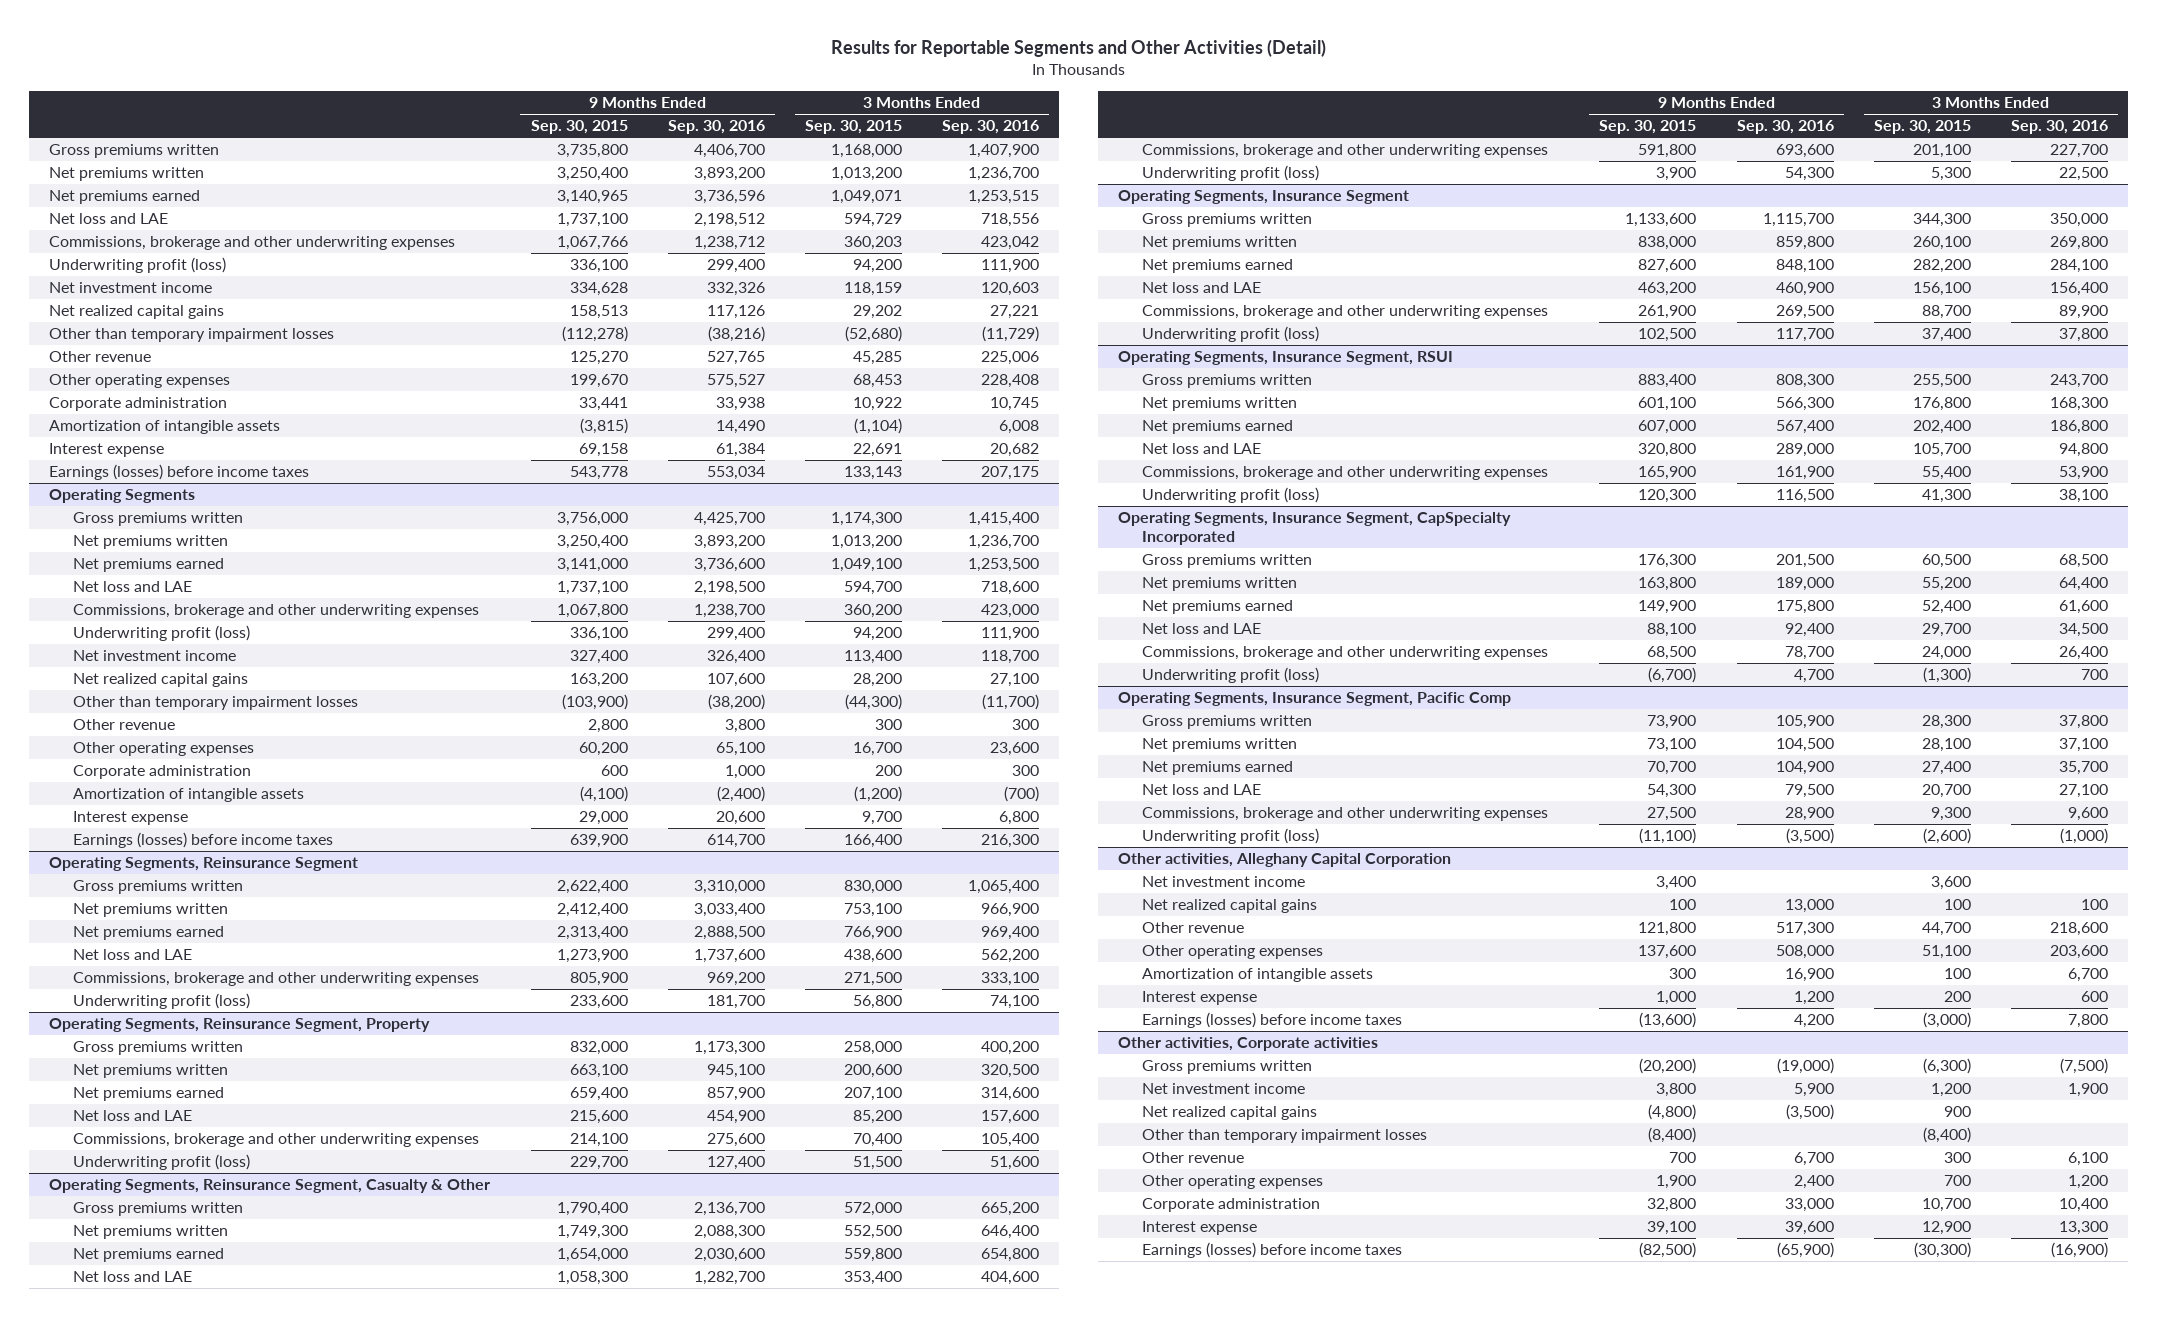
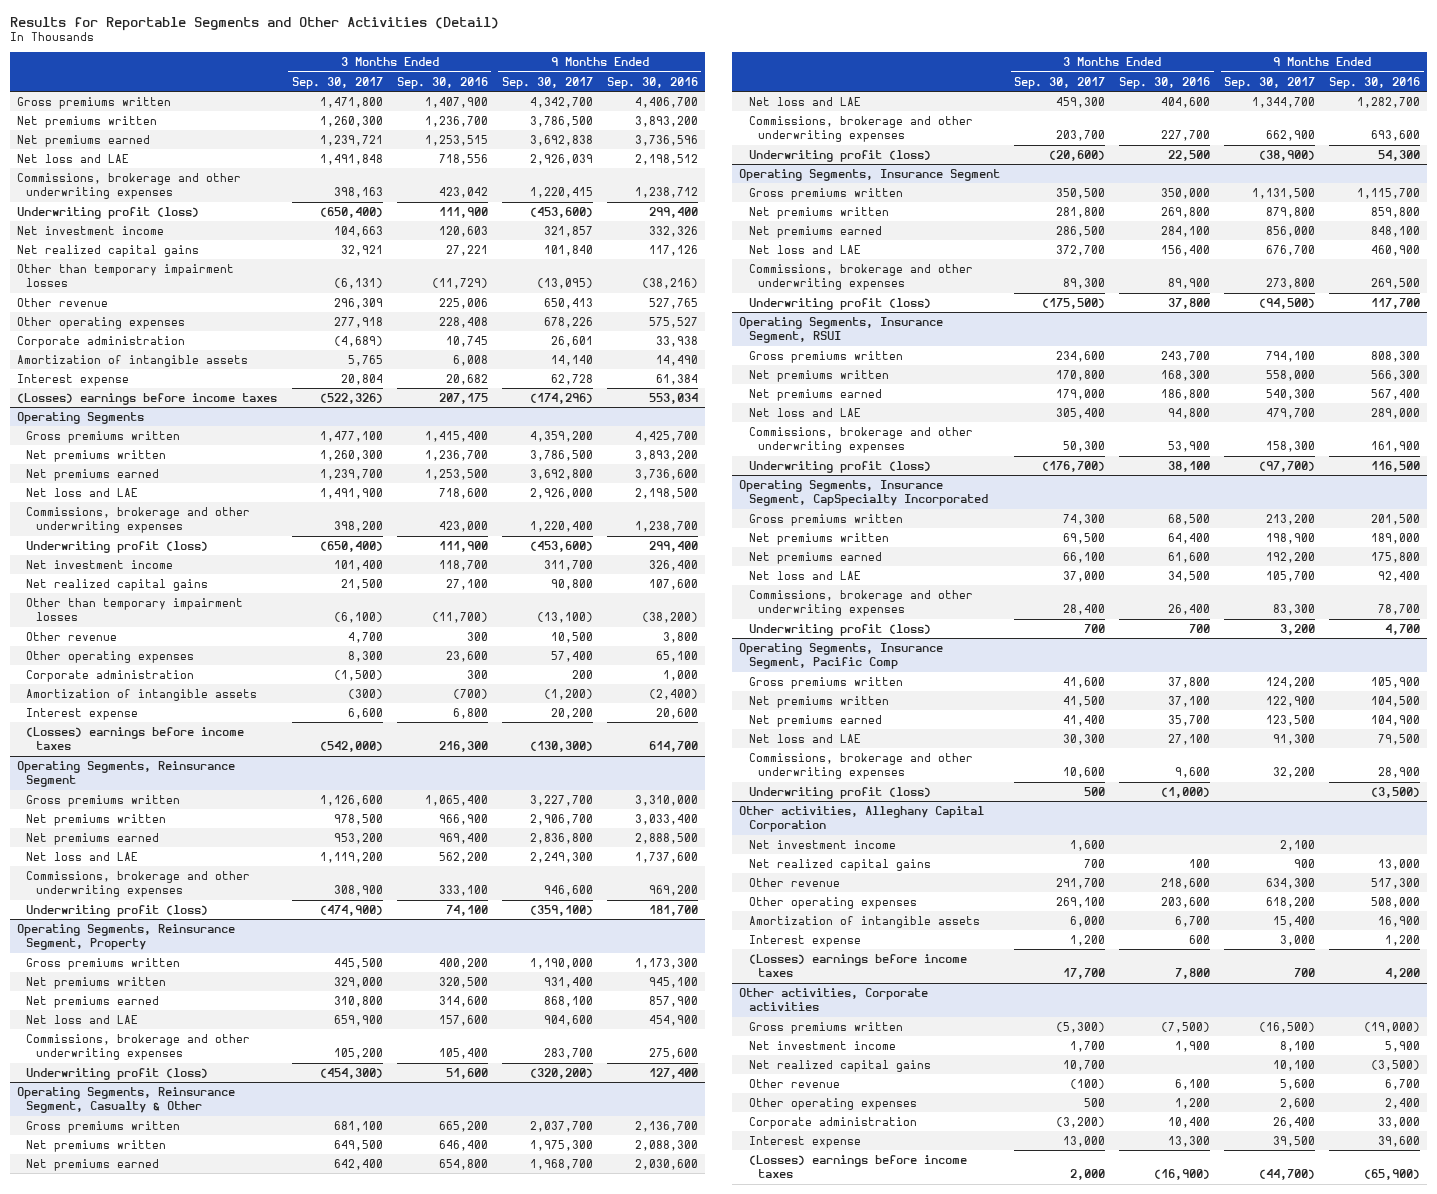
- | 9 Months Ended Sep. 30, 2015 | 9 Months Ended Sep. 30, 2016 | 3 Months Ended Sep. 30, 2015 | 3 Months Ended Sep. 30, 2016
+ | 3 Months Ended Sep. 30, 2017 | 3 Months Ended Sep. 30, 2016 | 9 Months Ended Sep. 30, 2017 | 9 Months Ended Sep. 30, 2016
- Earnings (losses) before income taxes | 543,778 | 553,034 | 133,143 | 207,175
+ (Losses) earnings before income taxes | (522,326) | 207,175 | (174,296) | 553,034
@ Operating Segments
- Earnings (losses) before income taxes | 639,900 | 614,700 | 166,400 | 216,300
+ (Losses) earnings before income taxes | (542,000) | 216,300 | (130,300) | 614,700
@ Other activities, Alleghany Capital Corporation
- Earnings (losses) before income taxes | (13,600) | 4,200 | (3,000) | 7,800
+ (Losses) earnings before income taxes | 17,700 | 7,800 | 700 | 4,200
@ Other activities, Corporate activities
- Other than temporary impairment losses | (8,400) | | (8,400) |
- Earnings (losses) before income taxes | (82,500) | (65,900) | (30,300) | (16,900)
+ (Losses) earnings before income taxes | 2,000 | (16,900) | (44,700) | (65,900)

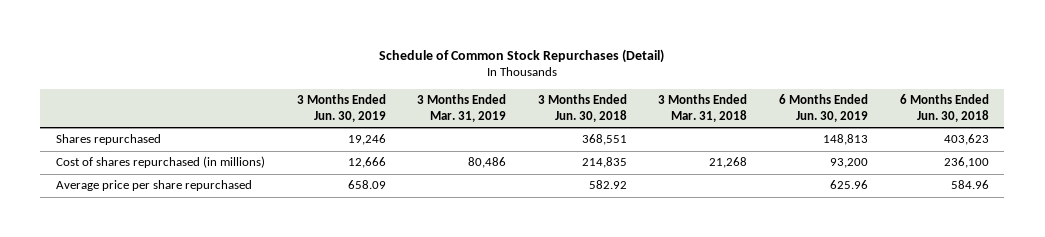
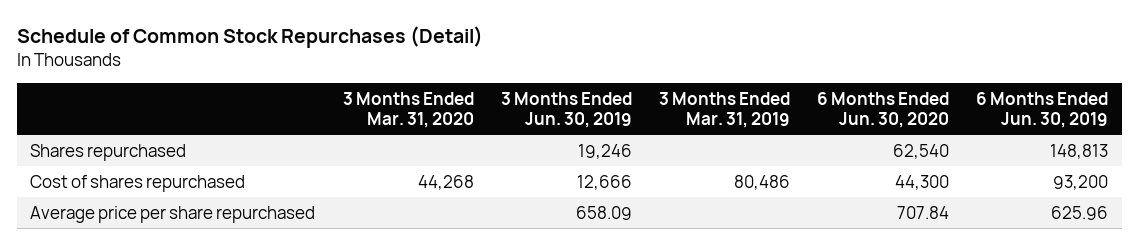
- | 3 Months Ended Jun. 30, 2019 | 3 Months Ended Mar. 31, 2019 | 3 Months Ended Jun. 30, 2018 | 3 Months Ended Mar. 31, 2018 | 6 Months Ended Jun. 30, 2019 | 6 Months Ended Jun. 30, 2018
+ | 3 Months Ended Mar. 31, 2020 | 3 Months Ended Jun. 30, 2019 | 3 Months Ended Mar. 31, 2019 | 6 Months Ended Jun. 30, 2020 | 6 Months Ended Jun. 30, 2019
- Cost of shares repurchased (in millions) | 12,666 | 80,486 | 214,835 | 21,268 | 93,200 | 236,100
+ Cost of shares repurchased | 44,268 | 12,666 | 80,486 | 44,300 | 93,200

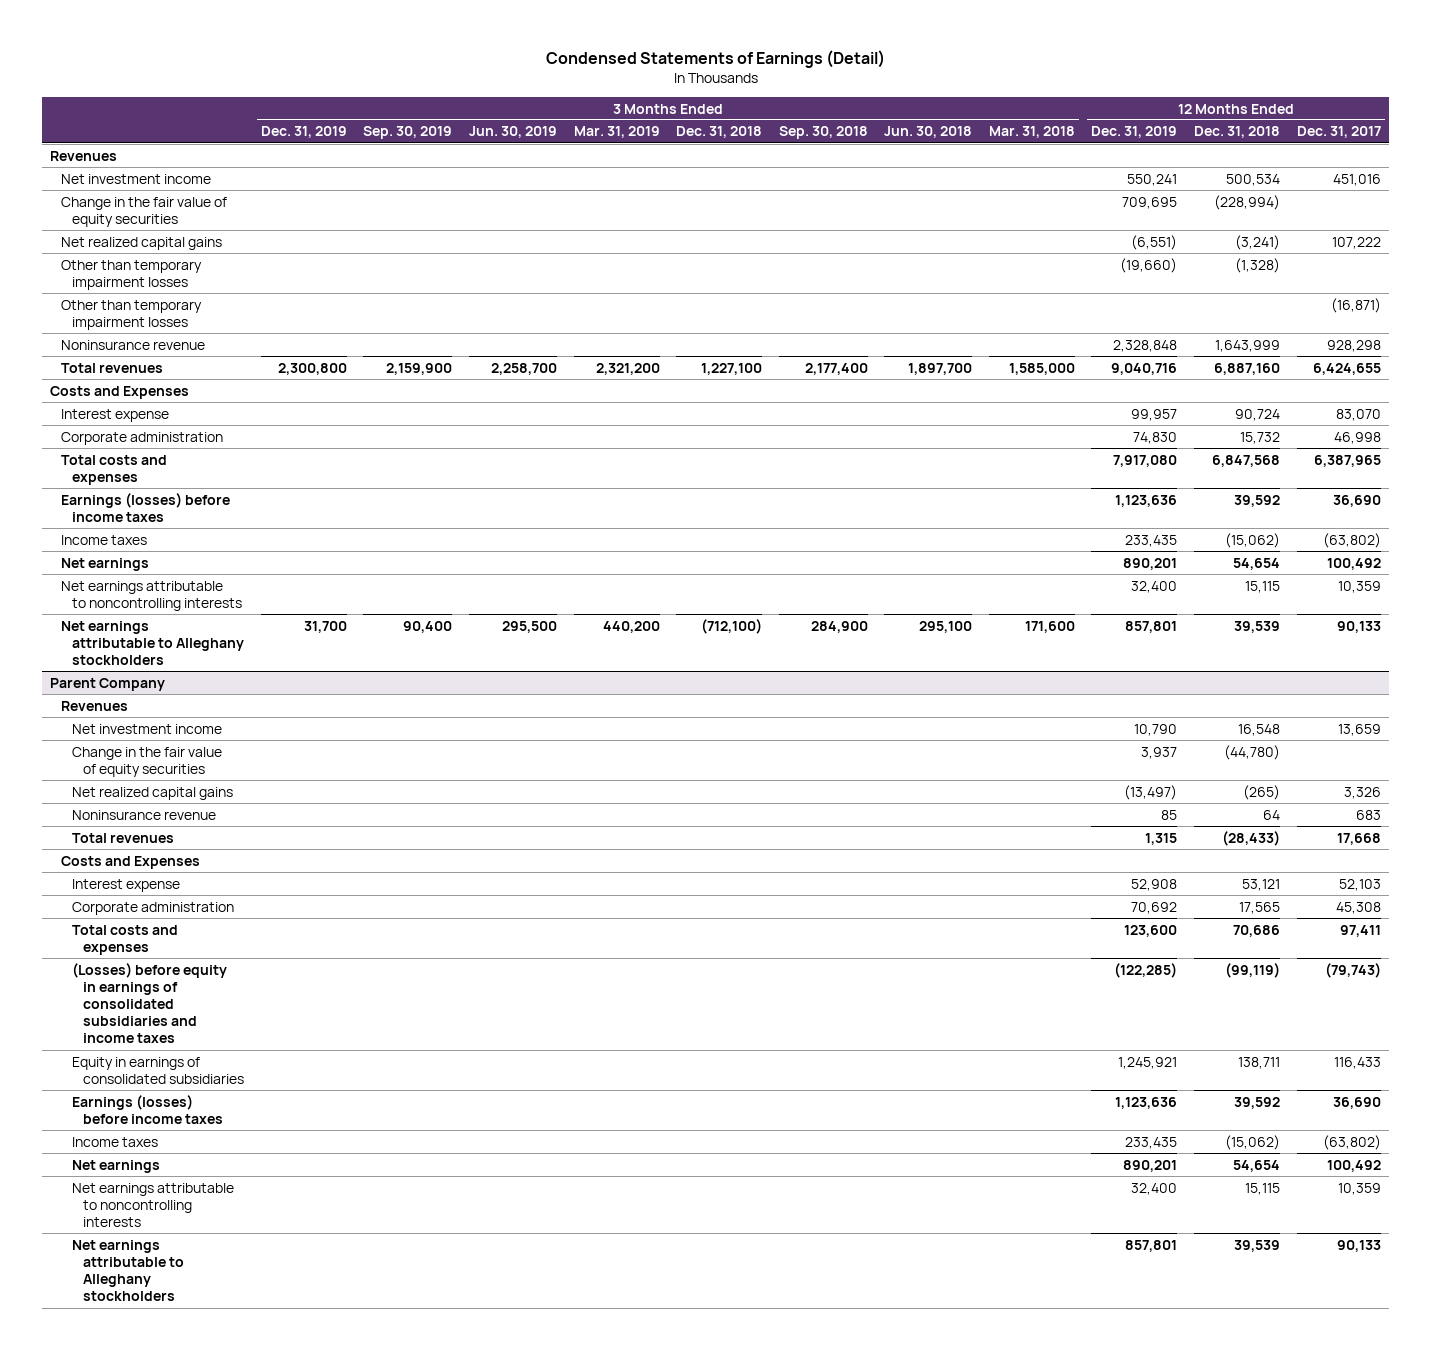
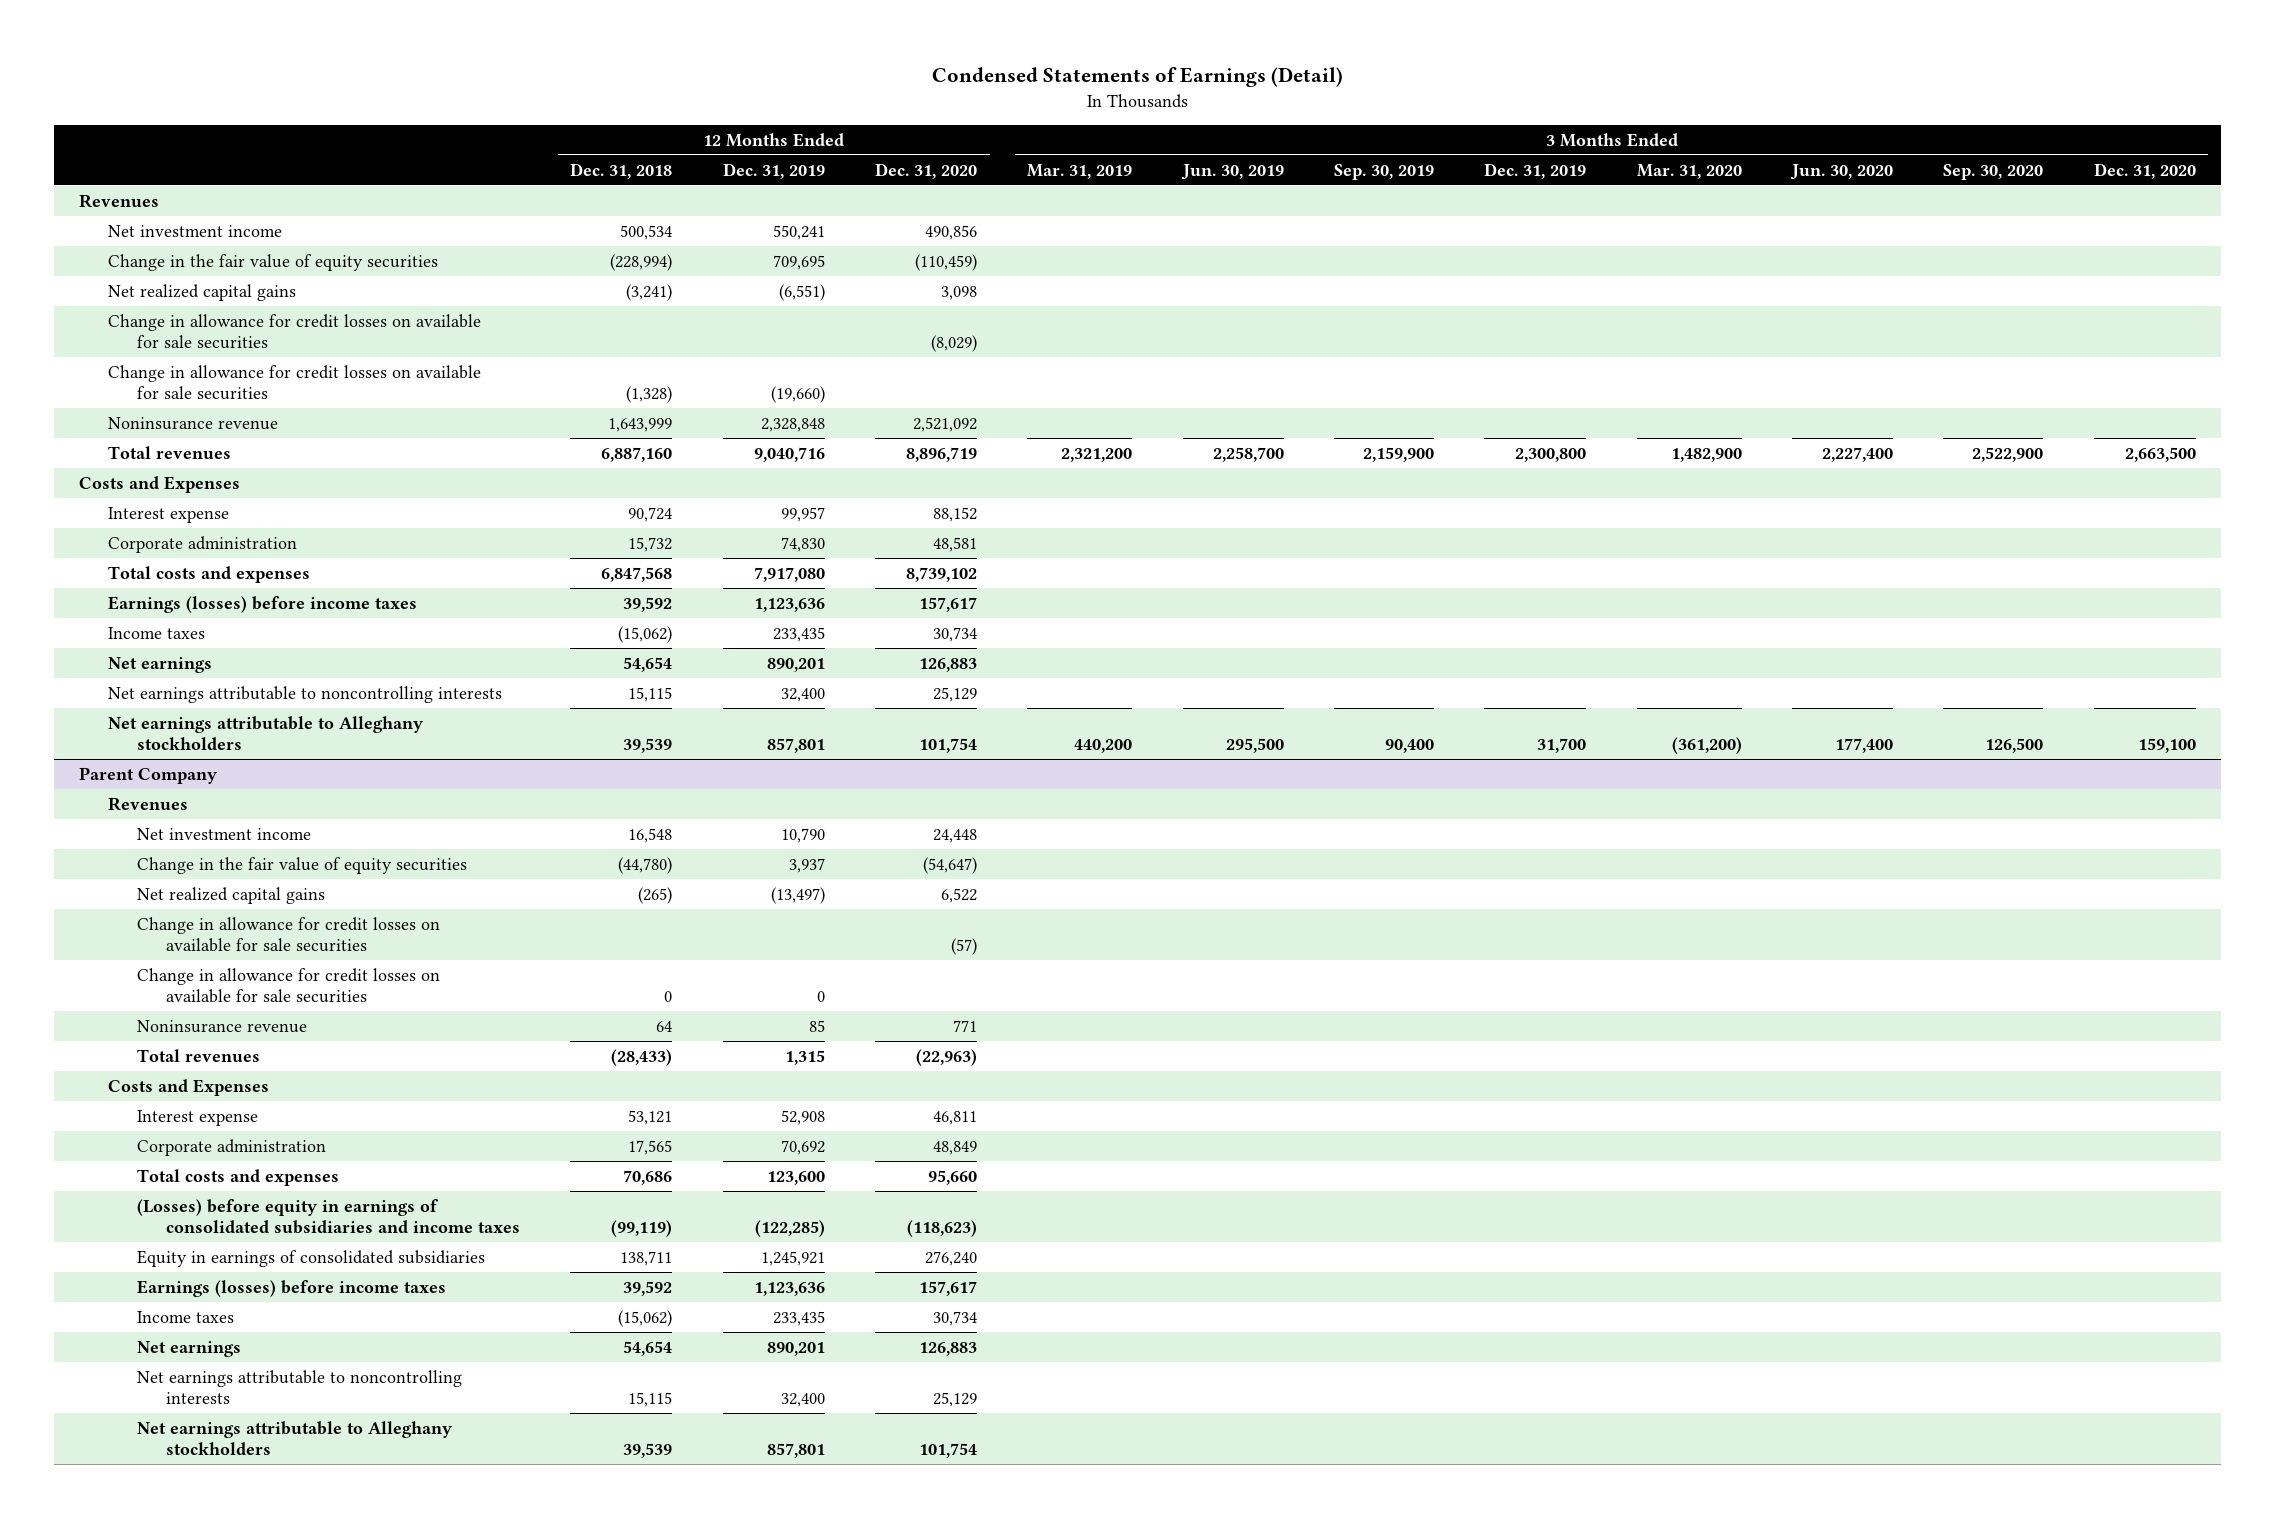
- | 3 Months Ended Dec. 31, 2019 | 3 Months Ended Sep. 30, 2019 | 3 Months Ended Jun. 30, 2019 | 3 Months Ended Mar. 31, 2019 | 3 Months Ended Dec. 31, 2018 | 3 Months Ended Sep. 30, 2018 | 3 Months Ended Jun. 30, 2018 | 3 Months Ended Mar. 31, 2018 | 12 Months Ended Dec. 31, 2019 | 12 Months Ended Dec. 31, 2018 | 12 Months Ended Dec. 31, 2017
+ | 12 Months Ended Dec. 31, 2018 | 12 Months Ended Dec. 31, 2019 | 12 Months Ended Dec. 31, 2020 | 3 Months Ended Mar. 31, 2019 | 3 Months Ended Jun. 30, 2019 | 3 Months Ended Sep. 30, 2019 | 3 Months Ended Dec. 31, 2019 | 3 Months Ended Mar. 31, 2020 | 3 Months Ended Jun. 30, 2020 | 3 Months Ended Sep. 30, 2020 | 3 Months Ended Dec. 31, 2020
- Other than temporary impairment losses | | | | | | | | | (19,660) | (1,328) |
- Other than temporary impairment losses | | | | | | | | | | | (16,871)
+ Change in allowance for credit losses on available for sale securities | | | (8,029) | | | | | | | |
+ Change in allowance for credit losses on available for sale securities | (1,328) | (19,660) | | | | | | | | |
@ Parent Company
+ Change in allowance for credit losses on available for sale securities | | | (57) | | | | | | | |
+ Change in allowance for credit losses on available for sale securities | 0 | 0 | | | | | | | | |

